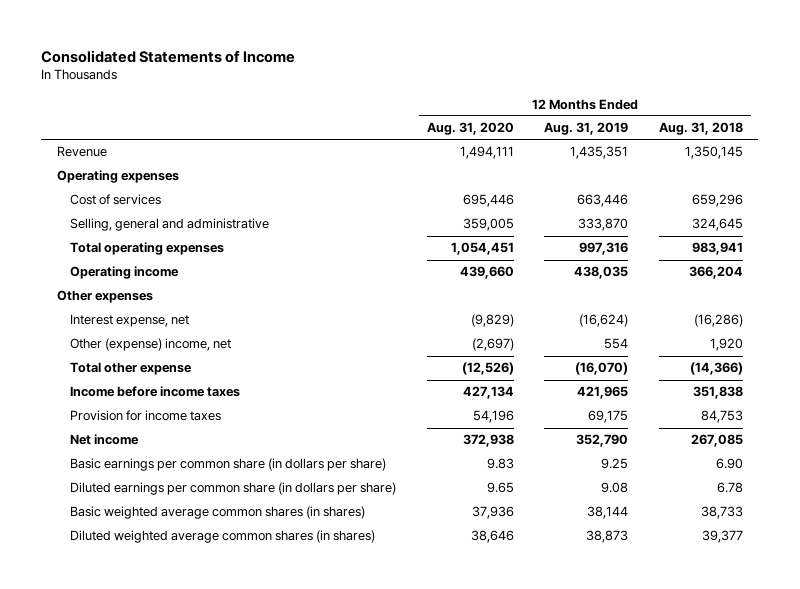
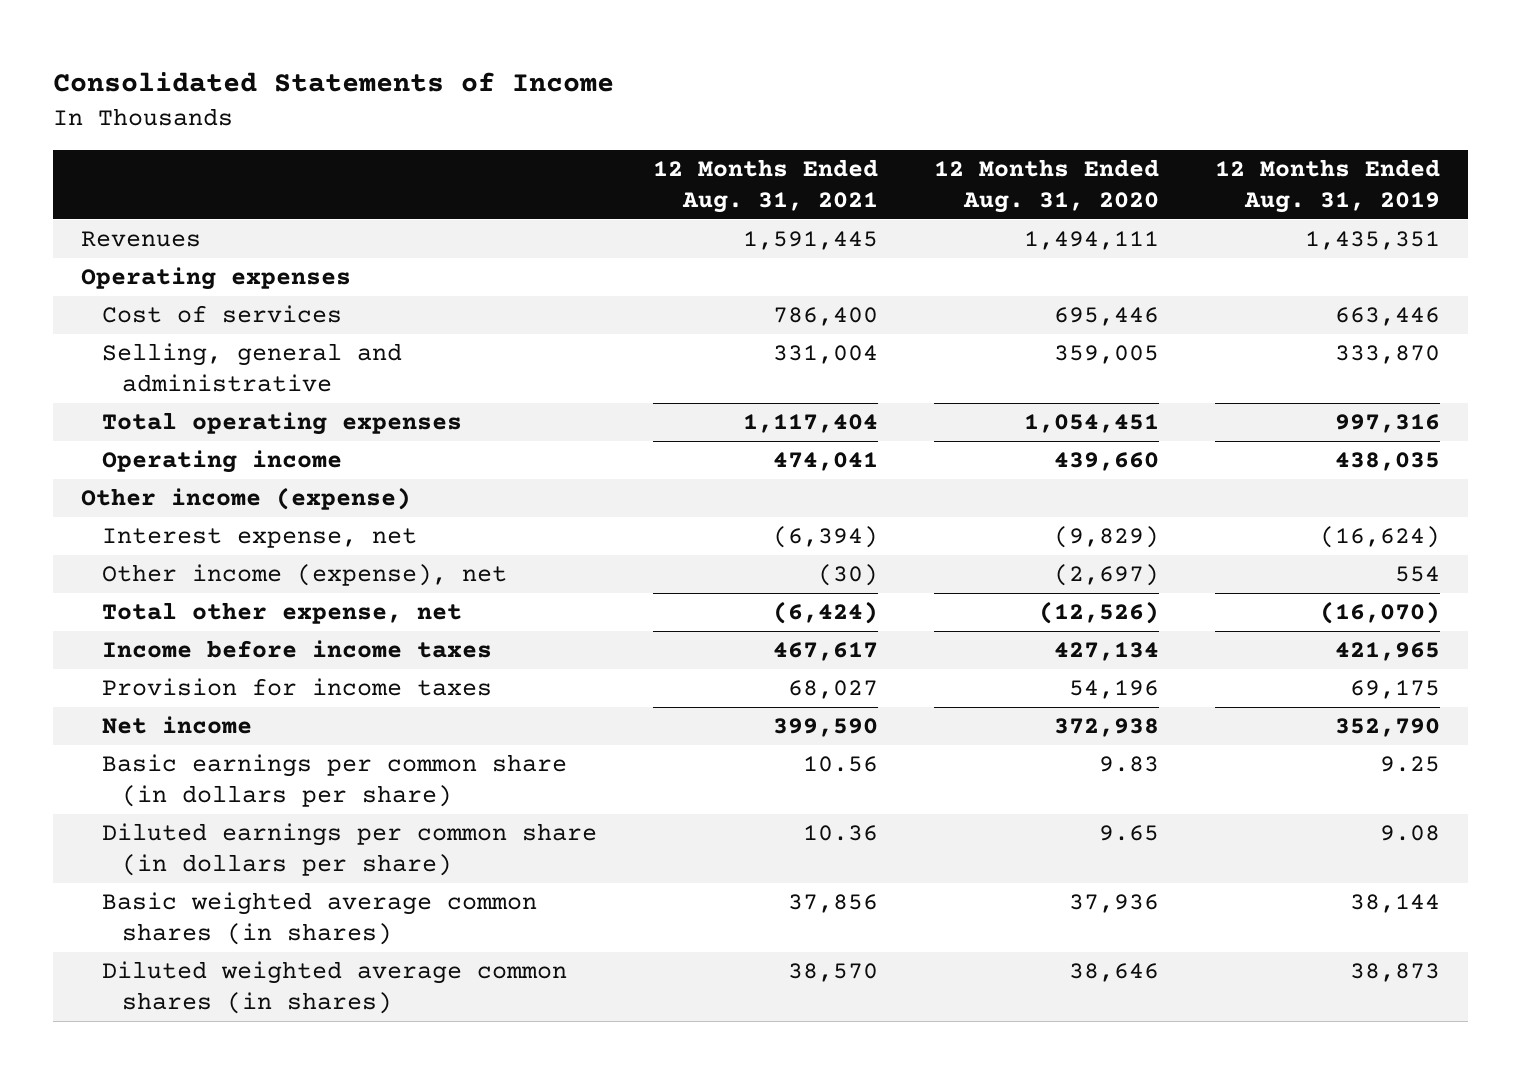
- | 12 Months Ended Aug. 31, 2020 | 12 Months Ended Aug. 31, 2019 | 12 Months Ended Aug. 31, 2018
+ | 12 Months Ended Aug. 31, 2021 | 12 Months Ended Aug. 31, 2020 | 12 Months Ended Aug. 31, 2019
- Revenue | 1,494,111 | 1,435,351 | 1,350,145
+ Revenues | 1,591,445 | 1,494,111 | 1,435,351
- Other expenses
+ Other income (expense)
- Other (expense) income, net | (2,697) | 554 | 1,920
- Total other expense | (12,526) | (16,070) | (14,366)
+ Other income (expense), net | (30) | (2,697) | 554
+ Total other expense, net | (6,424) | (12,526) | (16,070)

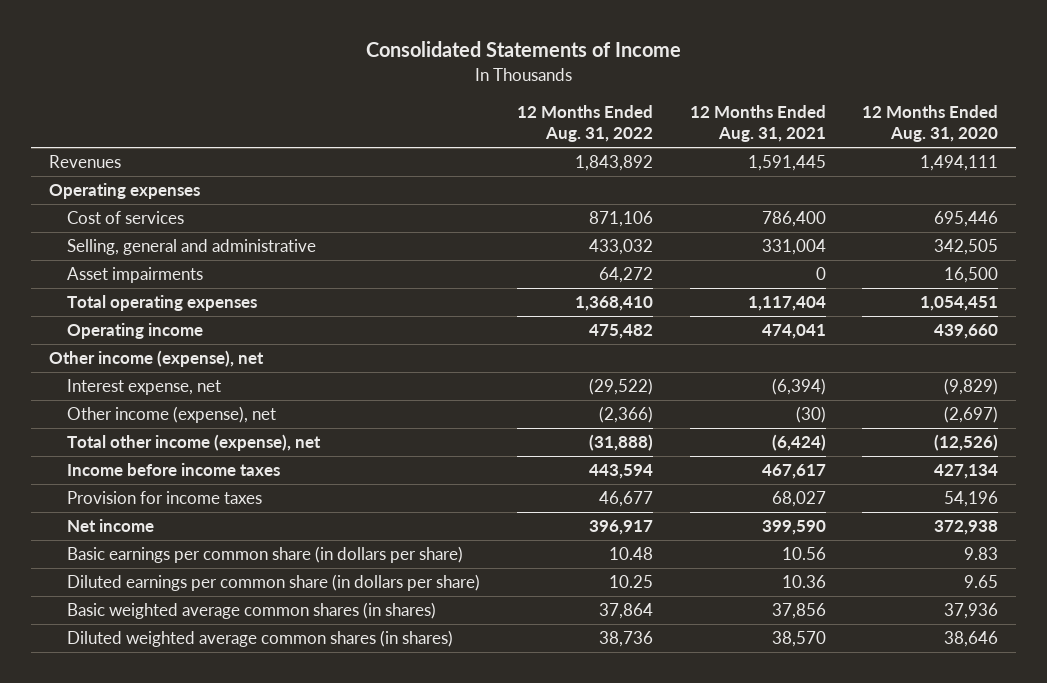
- | 12 Months Ended Aug. 31, 2021 | 12 Months Ended Aug. 31, 2020 | 12 Months Ended Aug. 31, 2019
+ | 12 Months Ended Aug. 31, 2022 | 12 Months Ended Aug. 31, 2021 | 12 Months Ended Aug. 31, 2020
- Selling, general and administrative | 331,004 | 359,005 | 333,870
+ Selling, general and administrative | 433,032 | 331,004 | 342,505
+ Asset impairments | 64,272 | 0 | 16,500
- Other income (expense)
+ Other income (expense), net
- Total other expense, net | (6,424) | (12,526) | (16,070)
+ Total other income (expense), net | (31,888) | (6,424) | (12,526)

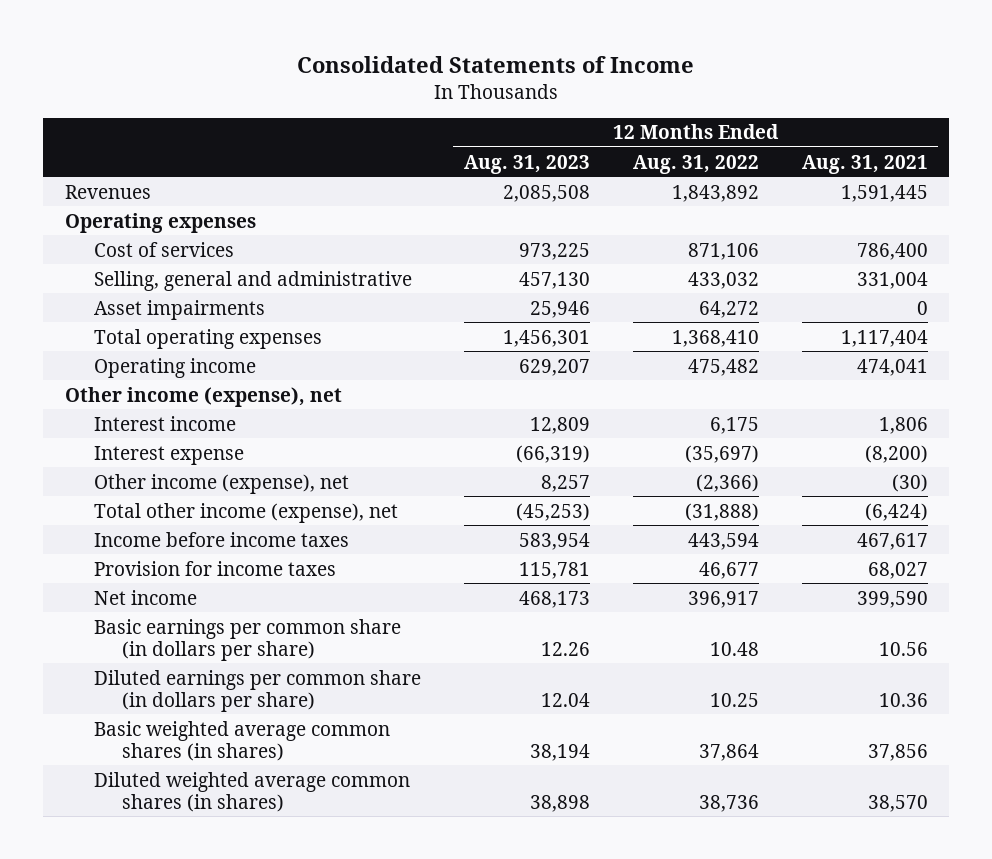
- | 12 Months Ended Aug. 31, 2022 | 12 Months Ended Aug. 31, 2021 | 12 Months Ended Aug. 31, 2020
+ | 12 Months Ended Aug. 31, 2023 | 12 Months Ended Aug. 31, 2022 | 12 Months Ended Aug. 31, 2021
- Interest expense, net | (29,522) | (6,394) | (9,829)
+ Interest income | 12,809 | 6,175 | 1,806
+ Interest expense | (66,319) | (35,697) | (8,200)

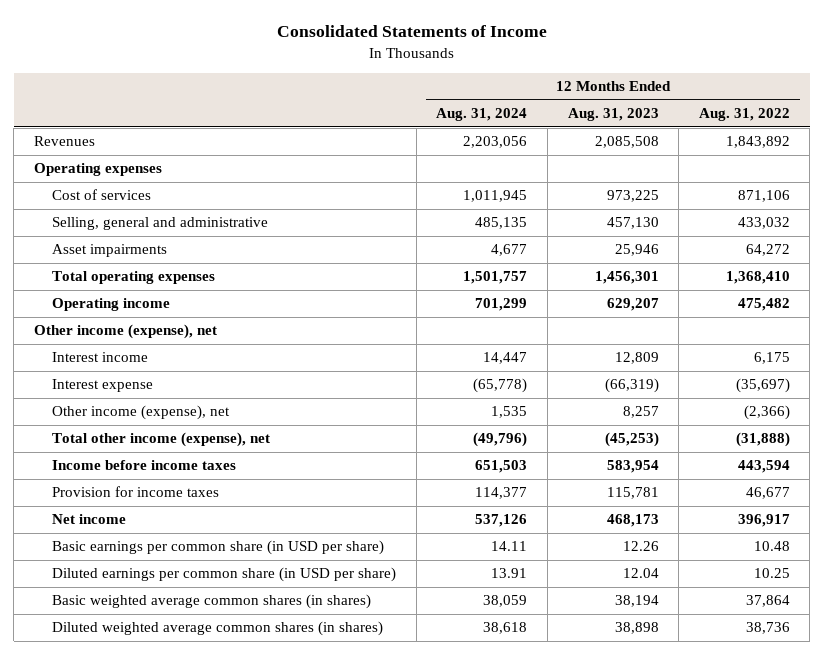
- | 12 Months Ended Aug. 31, 2023 | 12 Months Ended Aug. 31, 2022 | 12 Months Ended Aug. 31, 2021
+ | 12 Months Ended Aug. 31, 2024 | 12 Months Ended Aug. 31, 2023 | 12 Months Ended Aug. 31, 2022
- Basic earnings per common share (in dollars per share) | 12.26 | 10.48 | 10.56
- Diluted earnings per common share (in dollars per share) | 12.04 | 10.25 | 10.36
+ Basic earnings per common share (in USD per share) | 14.11 | 12.26 | 10.48
+ Diluted earnings per common share (in USD per share) | 13.91 | 12.04 | 10.25

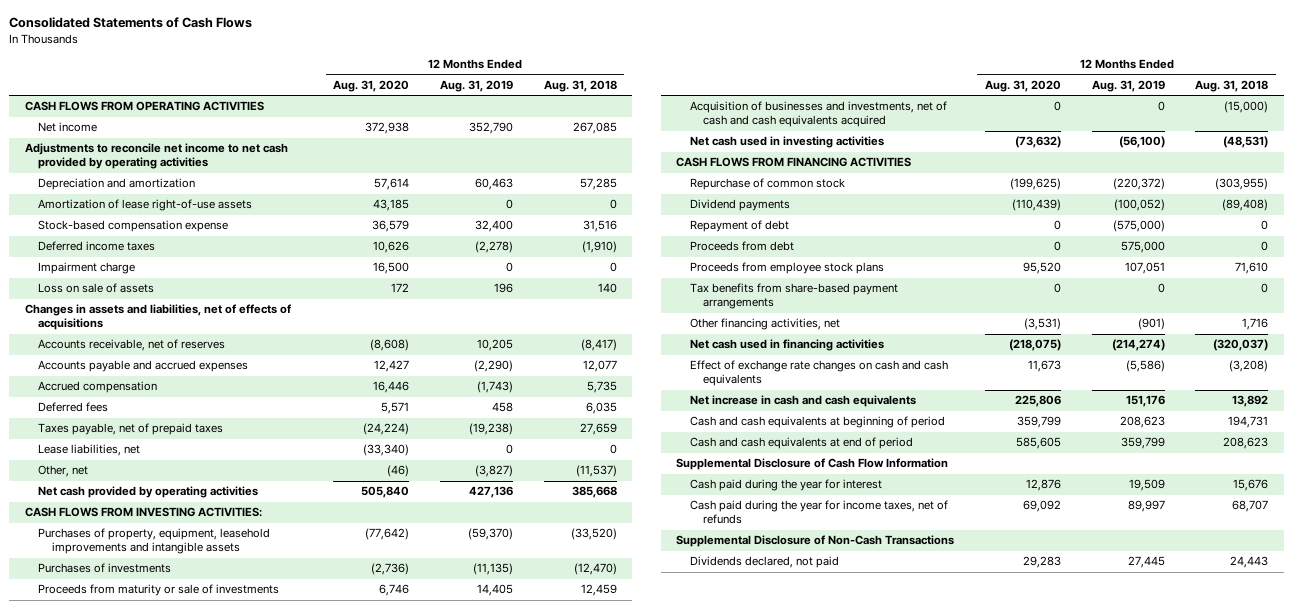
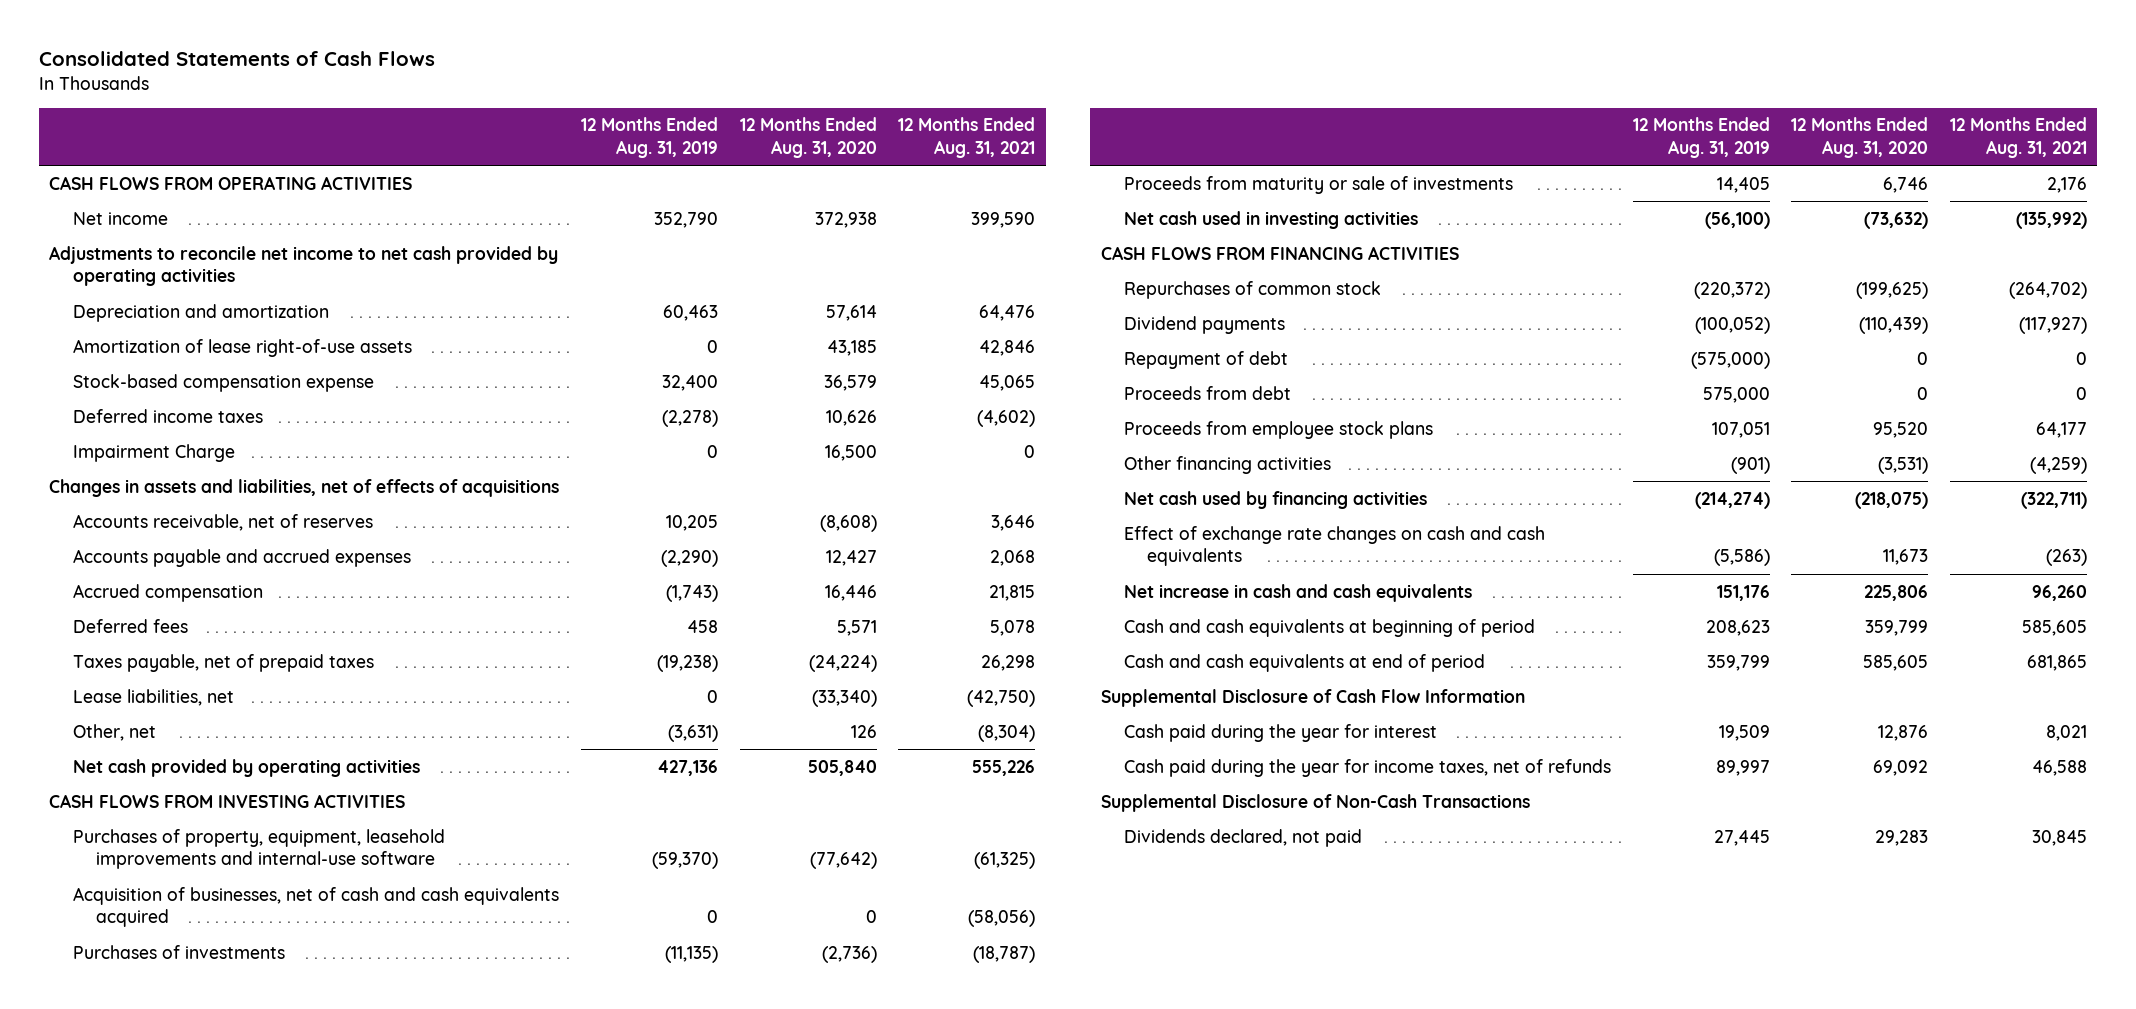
- | 12 Months Ended Aug. 31, 2020 | 12 Months Ended Aug. 31, 2019 | 12 Months Ended Aug. 31, 2018
+ | 12 Months Ended Aug. 31, 2019 | 12 Months Ended Aug. 31, 2020 | 12 Months Ended Aug. 31, 2021
- Impairment charge | 16,500 | 0 | 0
- Loss on sale of assets | 172 | 196 | 140
+ Impairment Charge | 0 | 16,500 | 0
- Other, net | (46) | (3,827) | (11,537)
+ Other, net | (3,631) | 126 | (8,304)
- CASH FLOWS FROM INVESTING ACTIVITIES:
- Purchases of property, equipment, leasehold improvements and intangible assets | (77,642) | (59,370) | (33,520)
+ CASH FLOWS FROM INVESTING ACTIVITIES
+ Purchases of property, equipment, leasehold improvements and internal-use software | (59,370) | (77,642) | (61,325)
+ Acquisition of businesses, net of cash and cash equivalents acquired | 0 | 0 | (58,056)
- Acquisition of businesses and investments, net of cash and cash equivalents acquired | 0 | 0 | (15,000)
- Repurchase of common stock | (199,625) | (220,372) | (303,955)
+ Repurchases of common stock | (220,372) | (199,625) | (264,702)
- Tax benefits from share-based payment arrangements | 0 | 0 | 0
- Other financing activities, net | (3,531) | (901) | 1,716
- Net cash used in financing activities | (218,075) | (214,274) | (320,037)
+ Other financing activities | (901) | (3,531) | (4,259)
+ Net cash used by financing activities | (214,274) | (218,075) | (322,711)

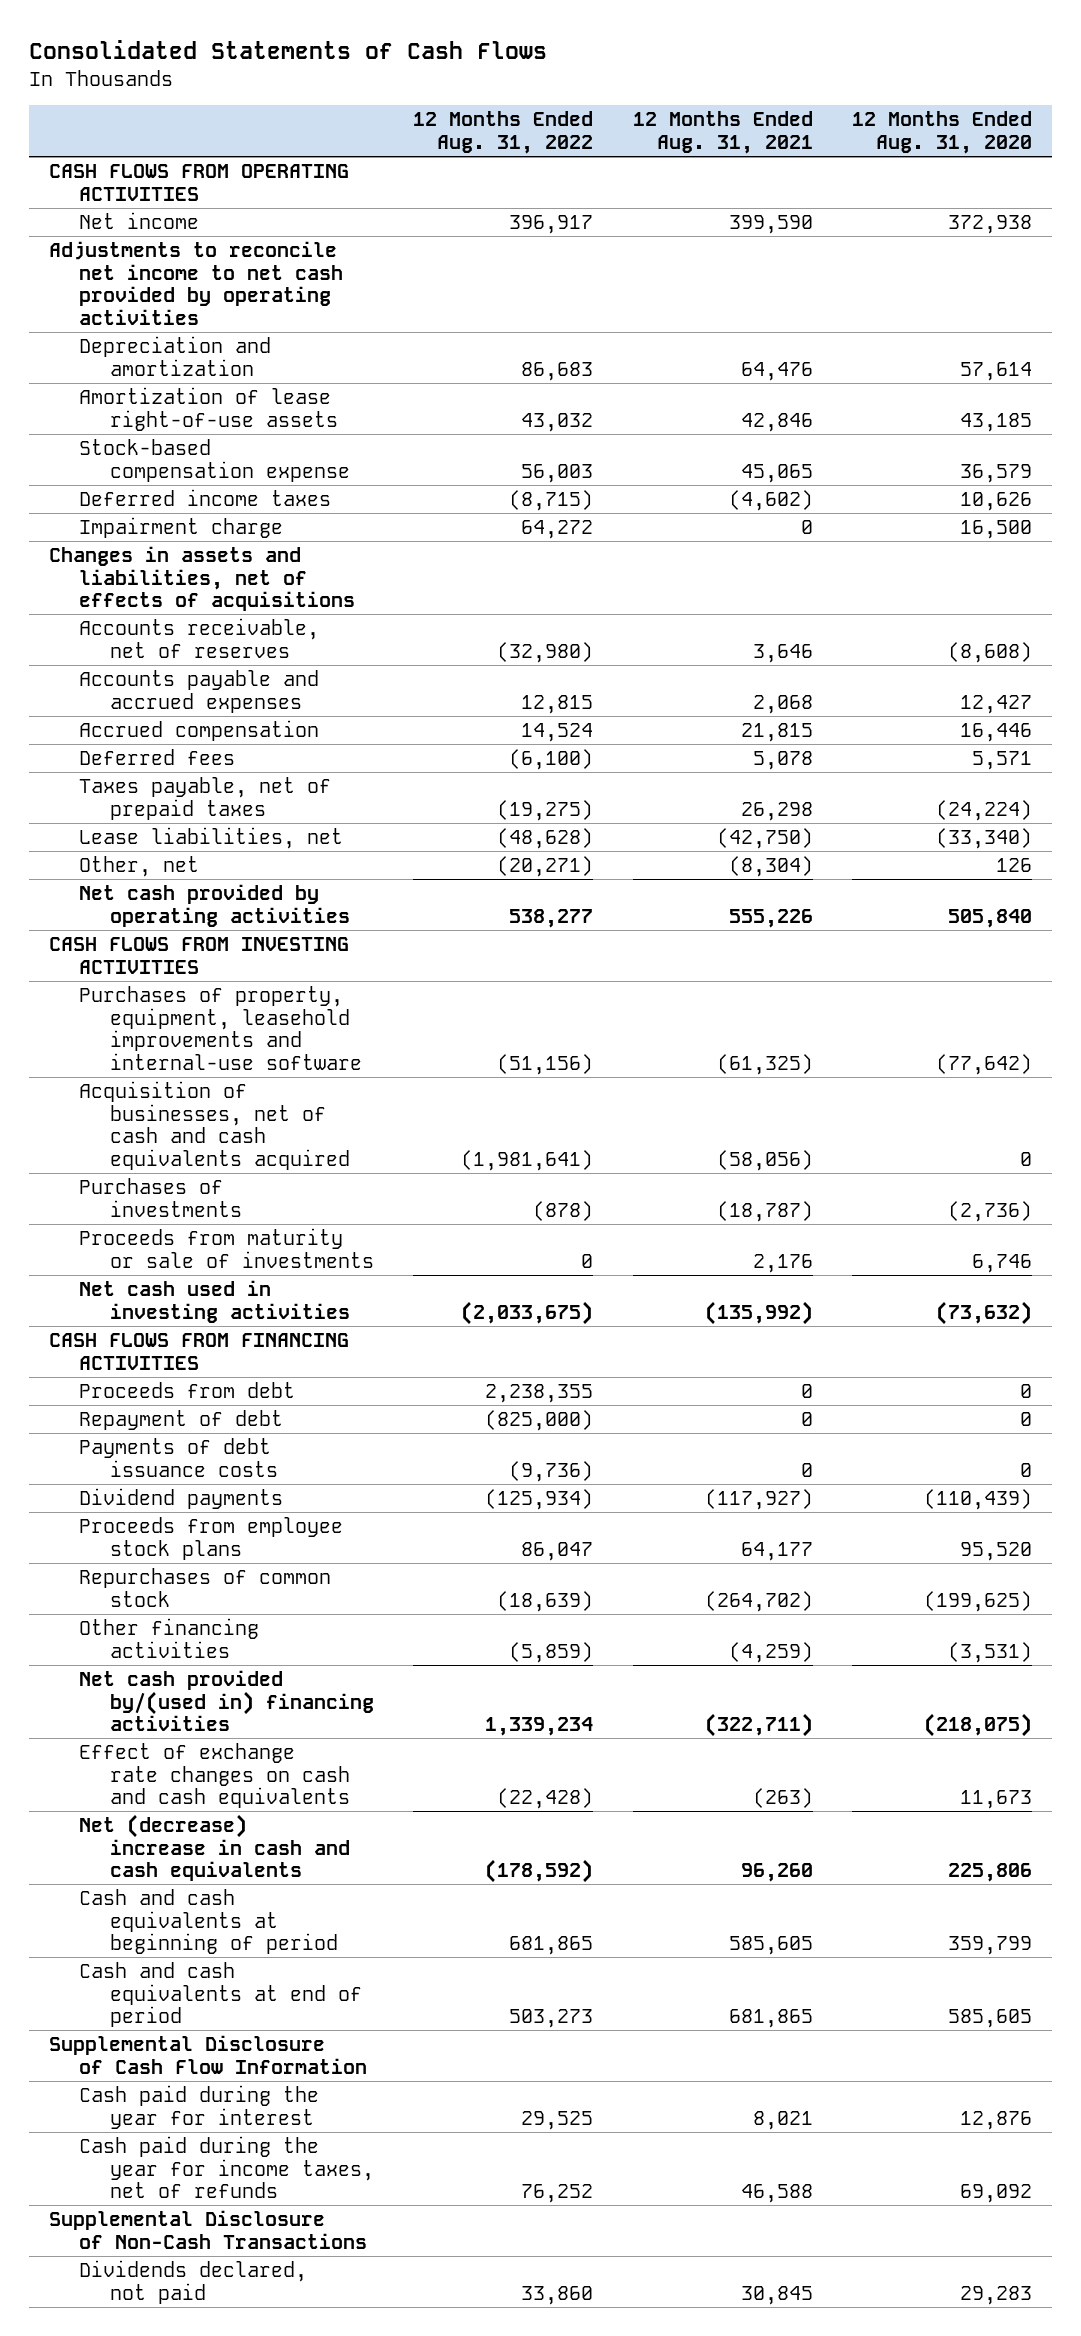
- | 12 Months Ended Aug. 31, 2019 | 12 Months Ended Aug. 31, 2020 | 12 Months Ended Aug. 31, 2021
+ | 12 Months Ended Aug. 31, 2022 | 12 Months Ended Aug. 31, 2021 | 12 Months Ended Aug. 31, 2020
- Impairment Charge | 0 | 16,500 | 0
+ Impairment charge | 64,272 | 0 | 16,500
moved down: Repayment of debt | (825,000) | 0 | 0
+ Payments of debt issuance costs | (9,736) | 0 | 0
moved down: Dividend payments | (125,934) | (117,927) | (110,439)
moved down: Repurchases of common stock | (18,639) | (264,702) | (199,625)
- Net cash used by financing activities | (214,274) | (218,075) | (322,711)
+ Net cash provided by/(used in) financing activities | 1,339,234 | (322,711) | (218,075)
- Net increase in cash and cash equivalents | 151,176 | 225,806 | 96,260
+ Net (decrease) increase in cash and cash equivalents | (178,592) | 96,260 | 225,806

